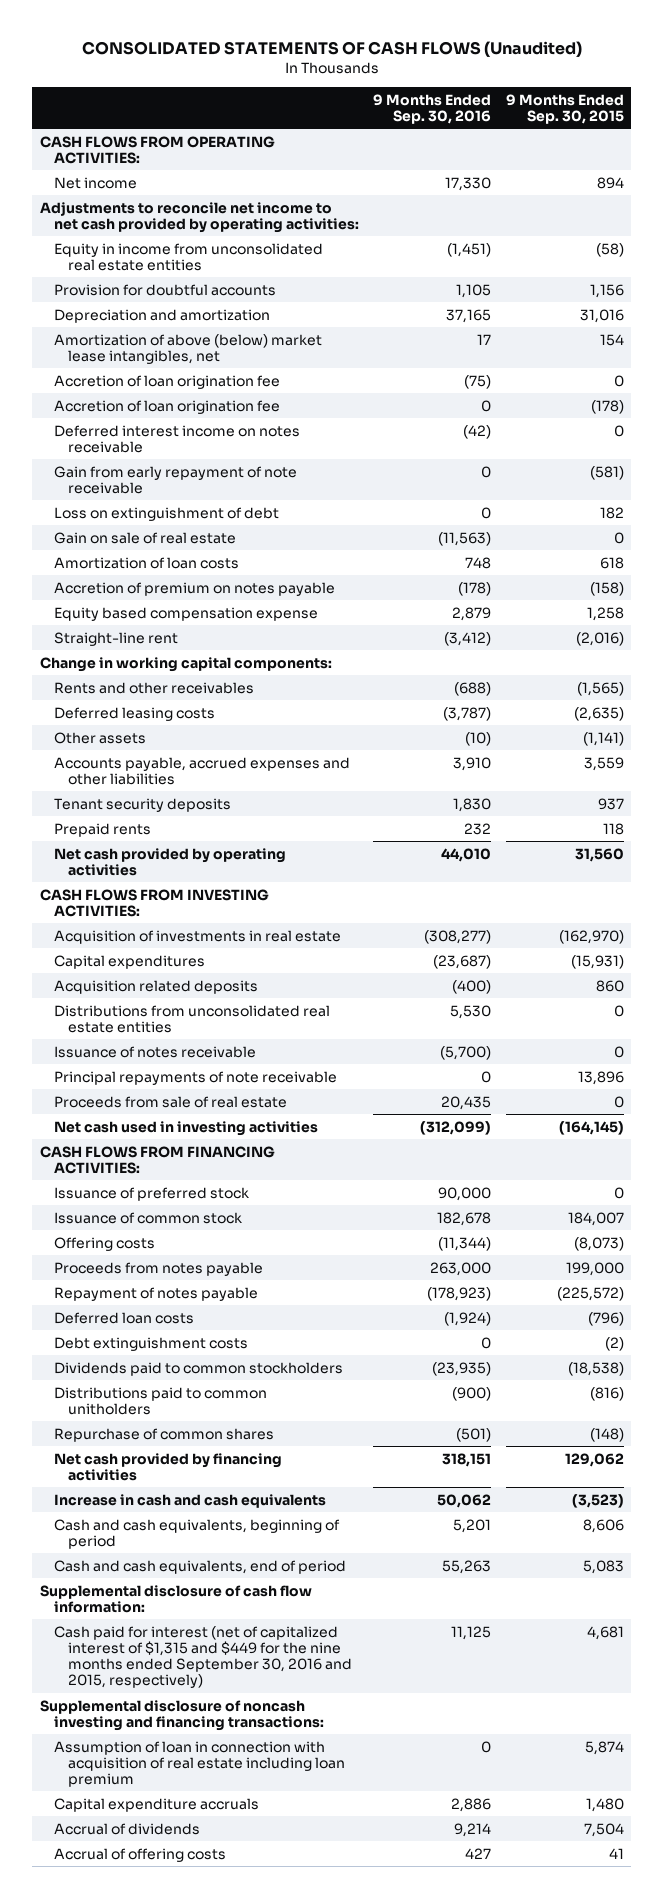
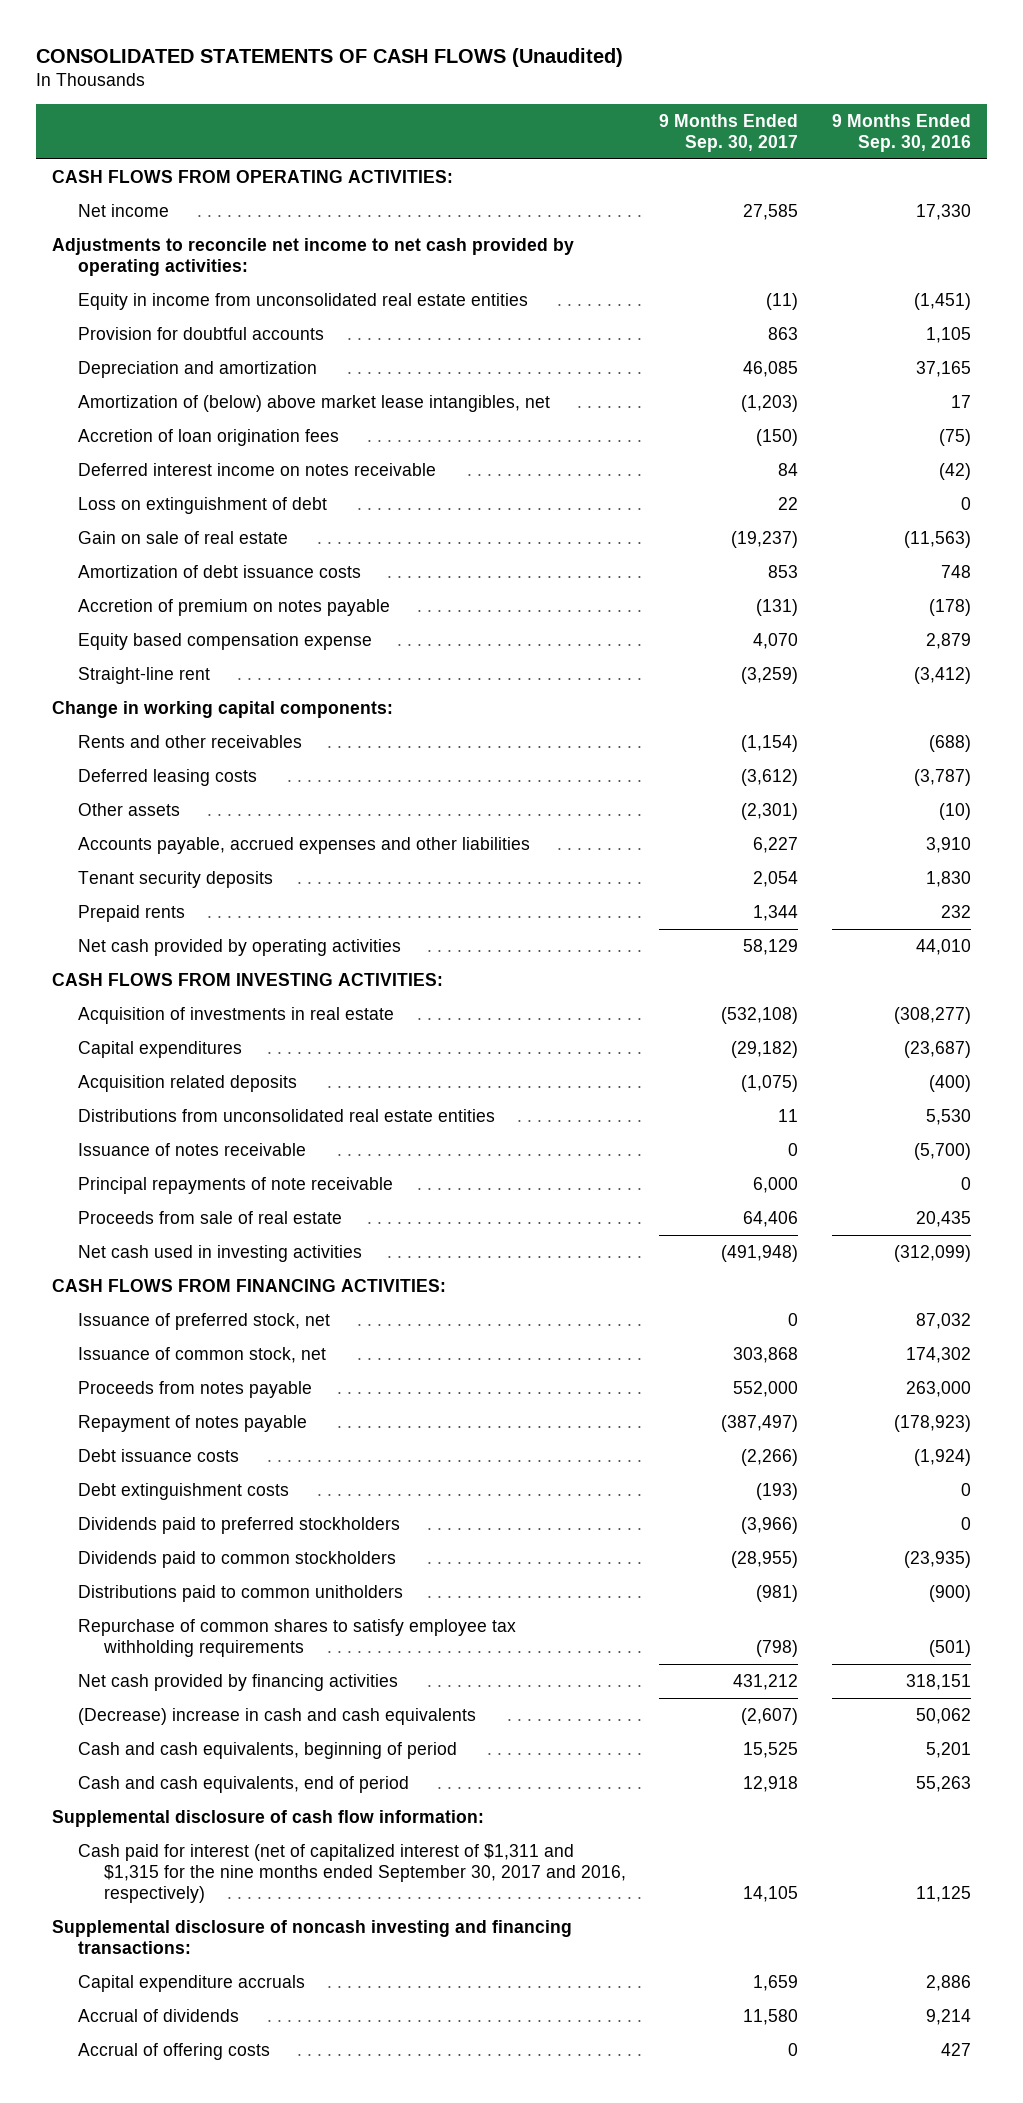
- | 9 Months Ended Sep. 30, 2016 | 9 Months Ended Sep. 30, 2015
+ | 9 Months Ended Sep. 30, 2017 | 9 Months Ended Sep. 30, 2016
- Amortization of above (below) market lease intangibles, net | 17 | 154
- Accretion of loan origination fee | (75) | 0
- Accretion of loan origination fee | 0 | (178)
+ Amortization of (below) above market lease intangibles, net | (1,203) | 17
+ Accretion of loan origination fees | (150) | (75)
- Gain from early repayment of note receivable | 0 | (581)
- Amortization of loan costs | 748 | 618
+ Amortization of debt issuance costs | 853 | 748
- Issuance of preferred stock | 90,000 | 0
- Issuance of common stock | 182,678 | 184,007
- Offering costs | (11,344) | (8,073)
+ Issuance of preferred stock, net | 0 | 87,032
+ Issuance of common stock, net | 303,868 | 174,302
- Deferred loan costs | (1,924) | (796)
+ Debt issuance costs | (2,266) | (1,924)
+ Dividends paid to preferred stockholders | (3,966) | 0
- Repurchase of common shares | (501) | (148)
+ Repurchase of common shares to satisfy employee tax withholding requirements | (798) | (501)
- Increase in cash and cash equivalents | 50,062 | (3,523)
+ (Decrease) increase in cash and cash equivalents | (2,607) | 50,062
- Cash paid for interest (net of capitalized interest of $1,315 and $449 for the nine months ended September 30, 2016 and 2015, respectively) | 11,125 | 4,681
+ Cash paid for interest (net of capitalized interest of $1,311 and $1,315 for the nine months ended September 30, 2017 and 2016, respectively) | 14,105 | 11,125
- Assumption of loan in connection with acquisition of real estate including loan premium | 0 | 5,874

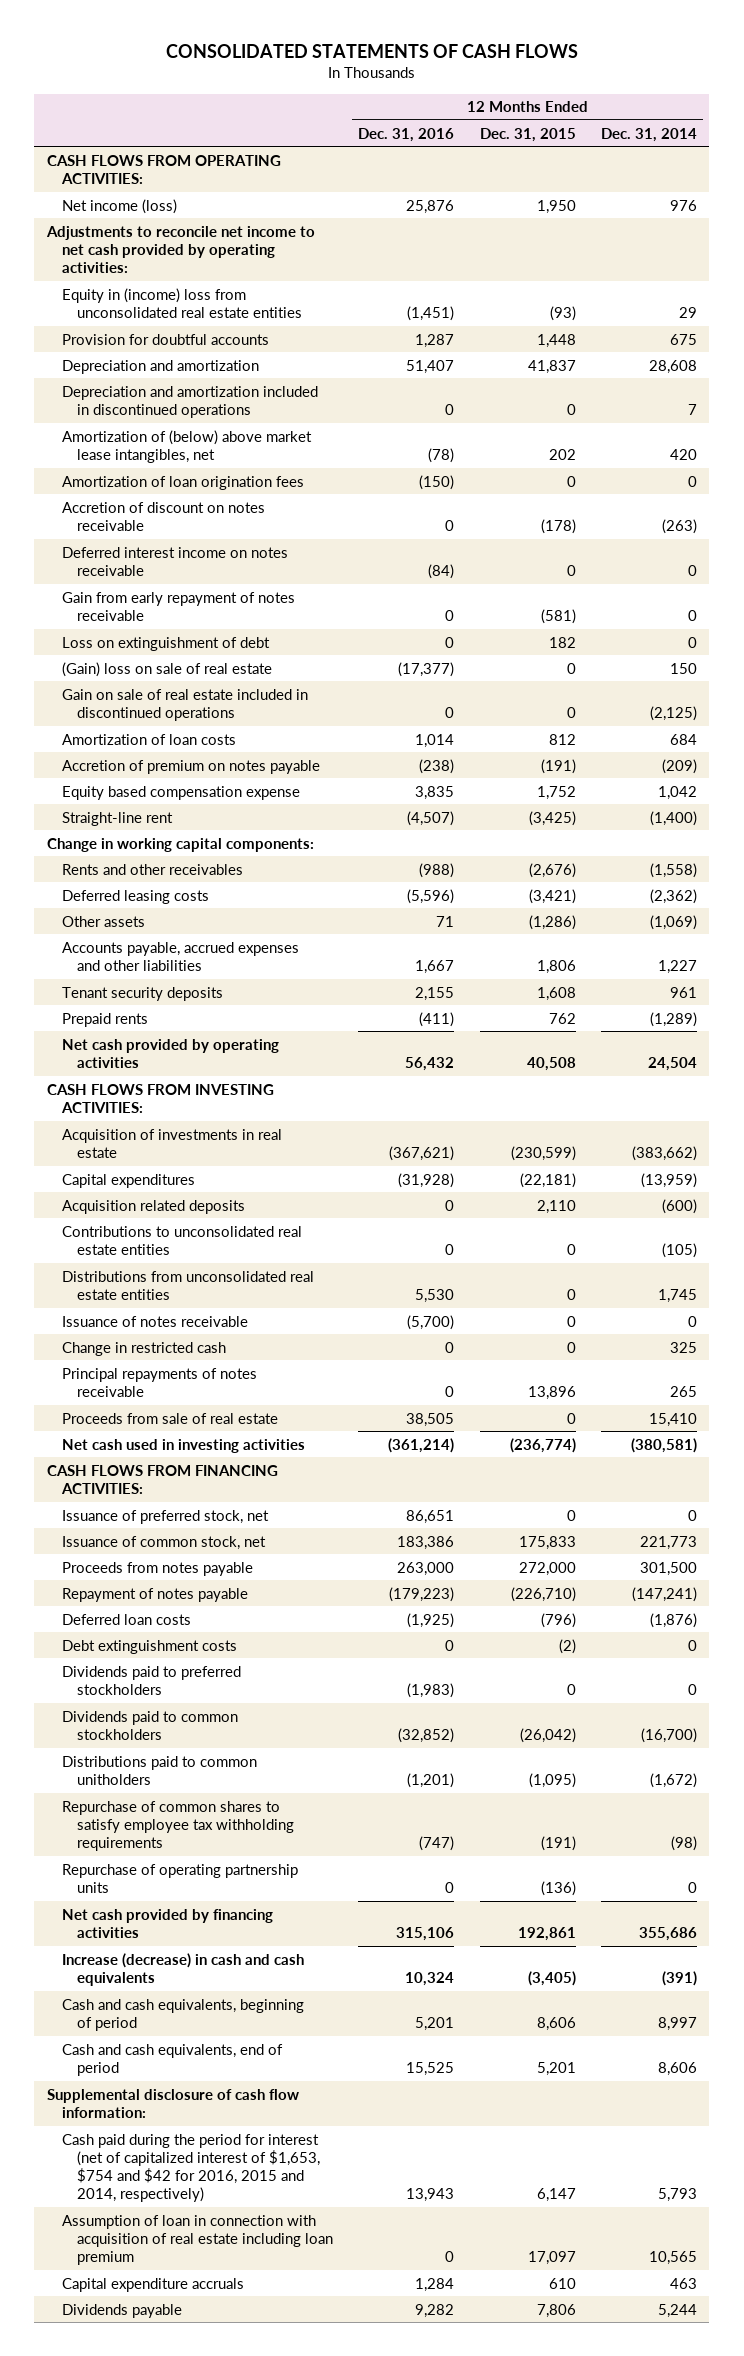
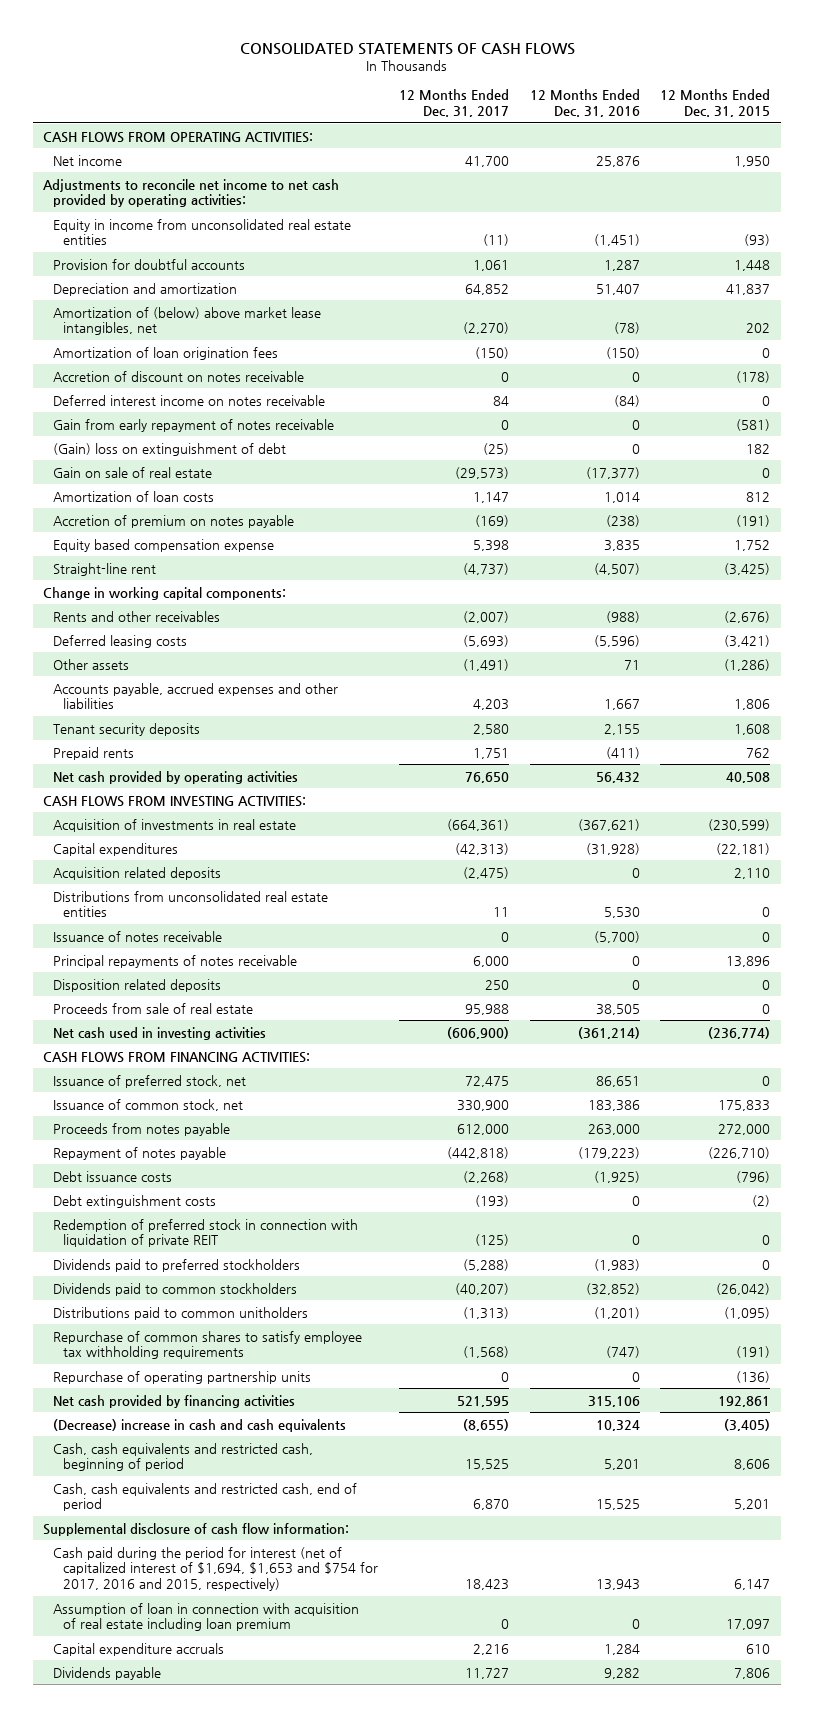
- | 12 Months Ended Dec. 31, 2016 | 12 Months Ended Dec. 31, 2015 | 12 Months Ended Dec. 31, 2014
+ | 12 Months Ended Dec. 31, 2017 | 12 Months Ended Dec. 31, 2016 | 12 Months Ended Dec. 31, 2015
- Net income (loss) | 25,876 | 1,950 | 976
+ Net income | 41,700 | 25,876 | 1,950
- Equity in (income) loss from unconsolidated real estate entities | (1,451) | (93) | 29
+ Equity in income from unconsolidated real estate entities | (11) | (1,451) | (93)
- Depreciation and amortization included in discontinued operations | 0 | 0 | 7
- Loss on extinguishment of debt | 0 | 182 | 0
- (Gain) loss on sale of real estate | (17,377) | 0 | 150
- Gain on sale of real estate included in discontinued operations | 0 | 0 | (2,125)
+ (Gain) loss on extinguishment of debt | (25) | 0 | 182
+ Gain on sale of real estate | (29,573) | (17,377) | 0
- Contributions to unconsolidated real estate entities | 0 | 0 | (105)
- Change in restricted cash | 0 | 0 | 325
+ Disposition related deposits | 250 | 0 | 0
- Deferred loan costs | (1,925) | (796) | (1,876)
+ Debt issuance costs | (2,268) | (1,925) | (796)
+ Redemption of preferred stock in connection with liquidation of private REIT | (125) | 0 | 0
- Increase (decrease) in cash and cash equivalents | 10,324 | (3,405) | (391)
- Cash and cash equivalents, beginning of period | 5,201 | 8,606 | 8,997
- Cash and cash equivalents, end of period | 15,525 | 5,201 | 8,606
+ (Decrease) increase in cash and cash equivalents | (8,655) | 10,324 | (3,405)
+ Cash, cash equivalents and restricted cash, beginning of period | 15,525 | 5,201 | 8,606
+ Cash, cash equivalents and restricted cash, end of period | 6,870 | 15,525 | 5,201
- Cash paid during the period for interest (net of capitalized interest of $1,653, $754 and $42 for 2016, 2015 and 2014, respectively) | 13,943 | 6,147 | 5,793
+ Cash paid during the period for interest (net of capitalized interest of $1,694, $1,653 and $754 for 2017, 2016 and 2015, respectively) | 18,423 | 13,943 | 6,147

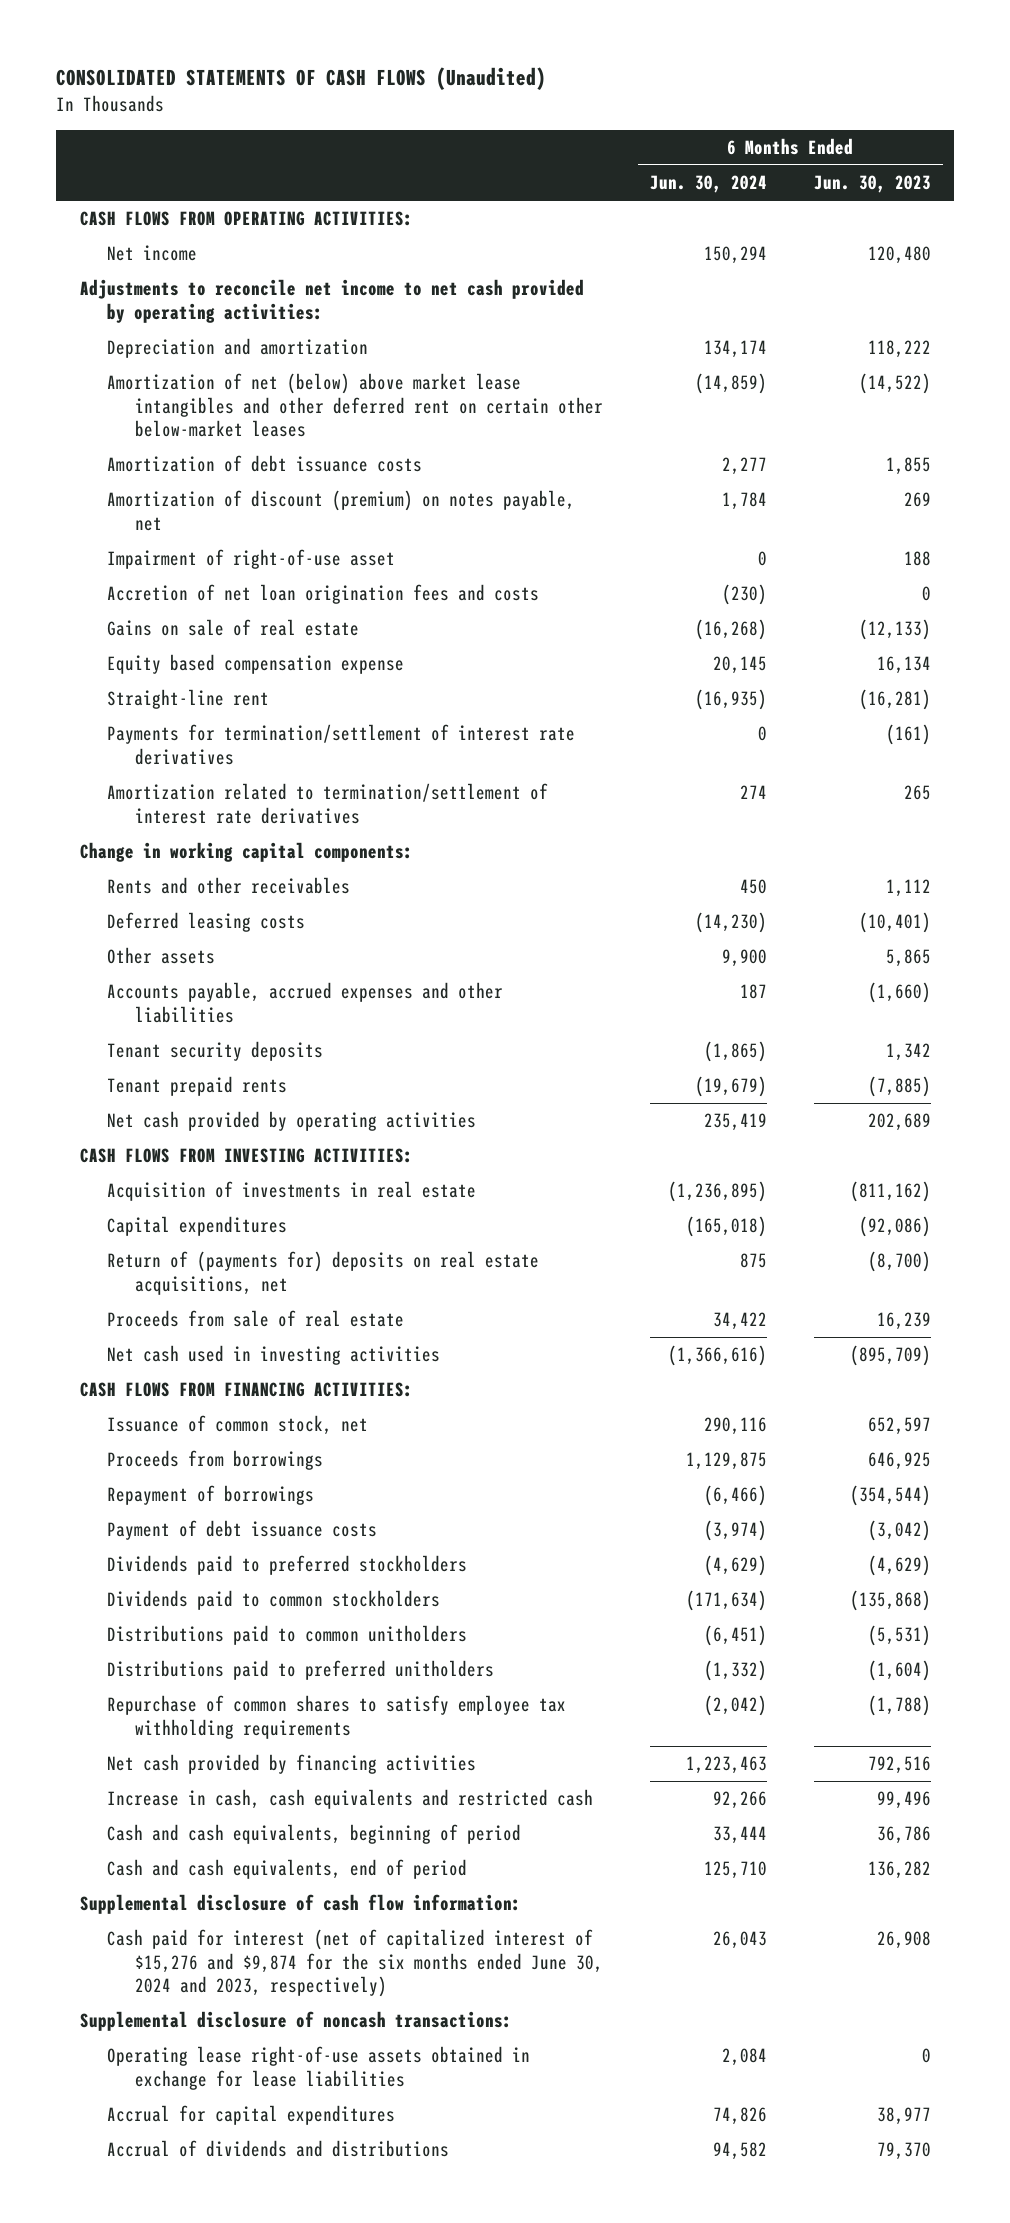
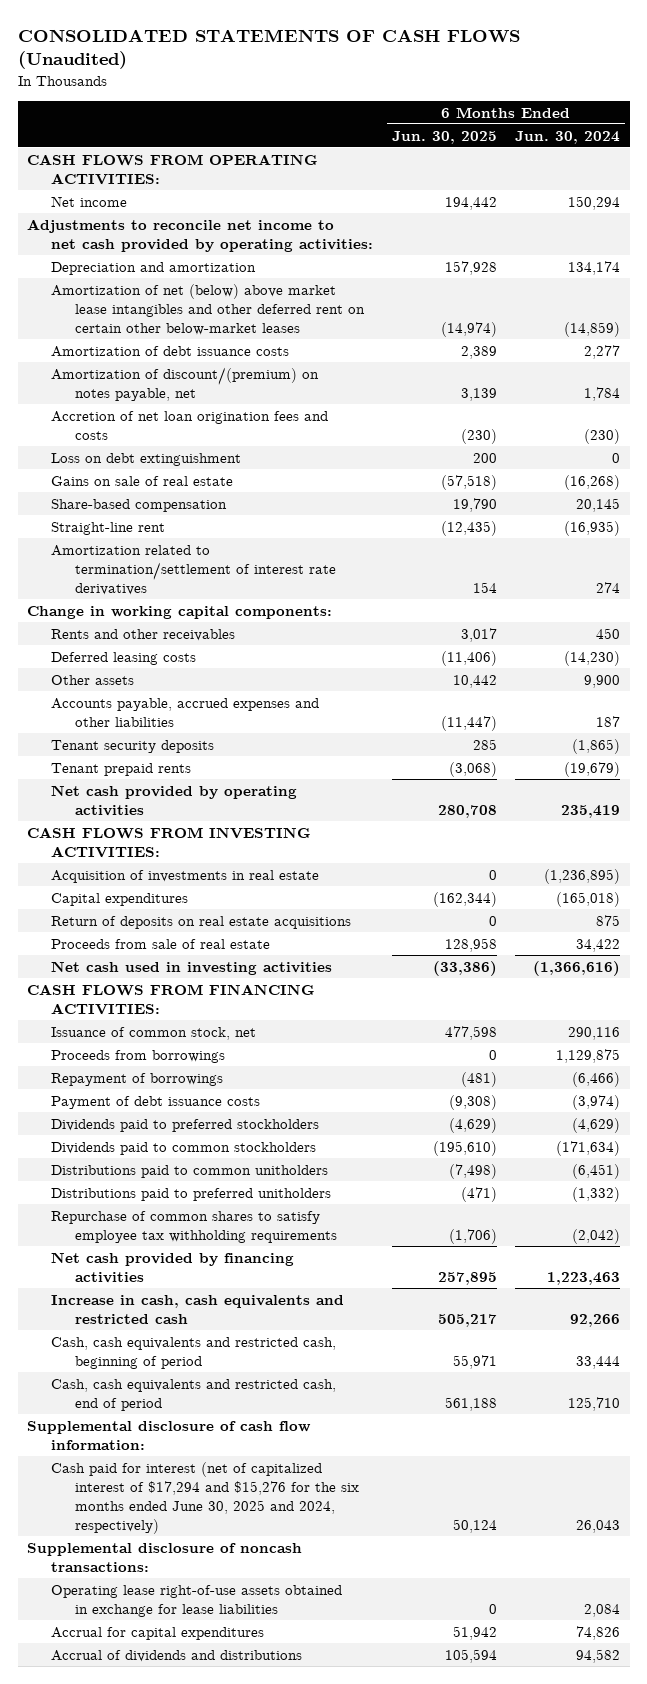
- | 6 Months Ended Jun. 30, 2024 | 6 Months Ended Jun. 30, 2023
+ | 6 Months Ended Jun. 30, 2025 | 6 Months Ended Jun. 30, 2024
- Amortization of discount (premium) on notes payable, net | 1,784 | 269
- Impairment of right-of-use asset | 0 | 188
+ Amortization of discount/(premium) on notes payable, net | 3,139 | 1,784
+ Loss on debt extinguishment | 200 | 0
- Equity based compensation expense | 20,145 | 16,134
+ Share-based compensation | 19,790 | 20,145
- Payments for termination/settlement of interest rate derivatives | 0 | (161)
- Return of (payments for) deposits on real estate acquisitions, net | 875 | (8,700)
+ Return of deposits on real estate acquisitions | 0 | 875
- Cash and cash equivalents, beginning of period | 33,444 | 36,786
- Cash and cash equivalents, end of period | 125,710 | 136,282
+ Cash, cash equivalents and restricted cash, beginning of period | 55,971 | 33,444
+ Cash, cash equivalents and restricted cash, end of period | 561,188 | 125,710
- Cash paid for interest (net of capitalized interest of $15,276 and $9,874 for the six months ended June 30, 2024 and 2023, respectively) | 26,043 | 26,908
+ Cash paid for interest (net of capitalized interest of $17,294 and $15,276 for the six months ended June 30, 2025 and 2024, respectively) | 50,124 | 26,043

